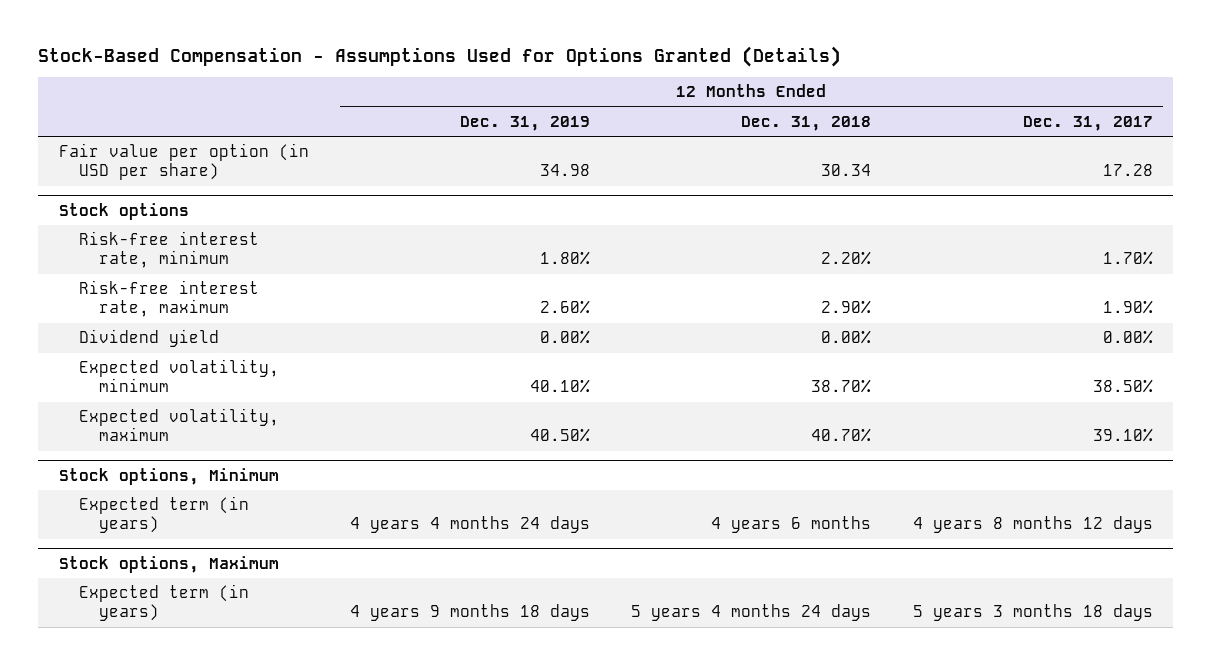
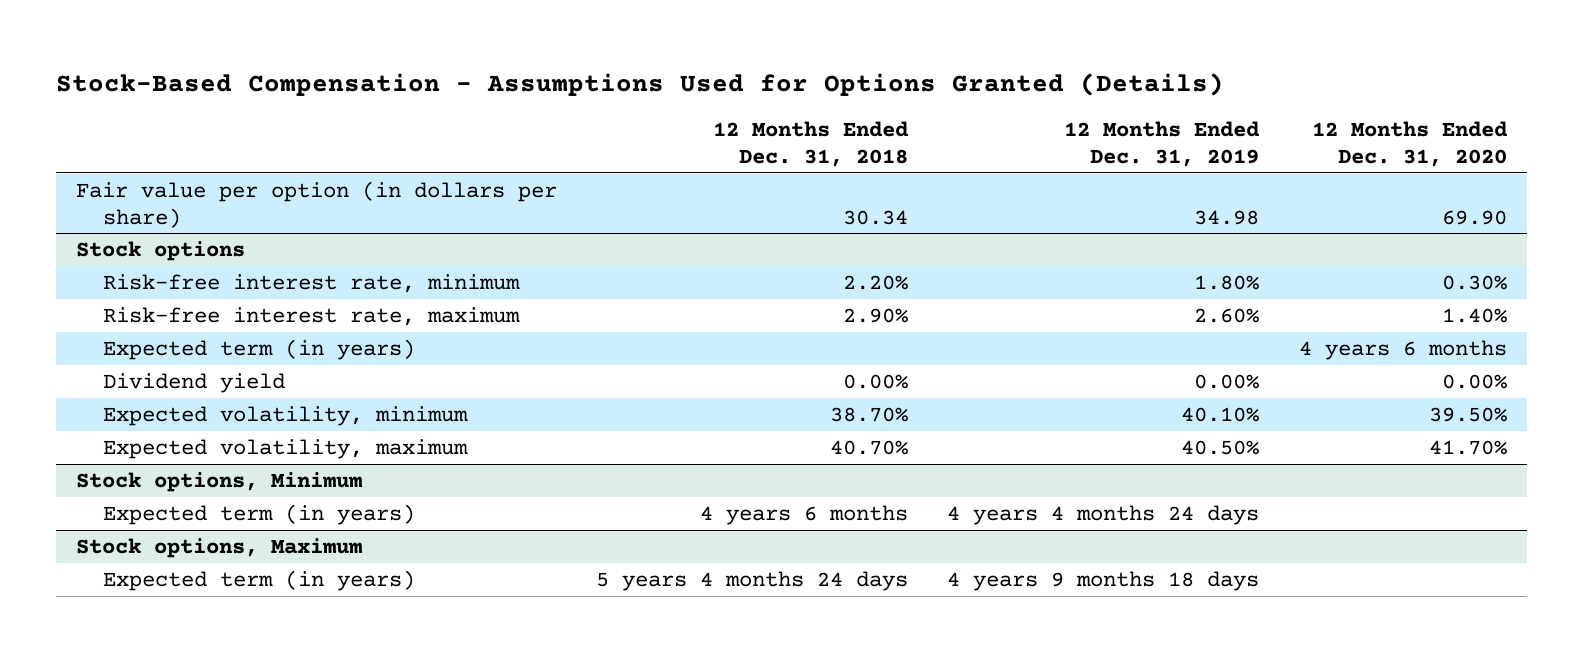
- | 12 Months Ended Dec. 31, 2019 | 12 Months Ended Dec. 31, 2018 | 12 Months Ended Dec. 31, 2017
+ | 12 Months Ended Dec. 31, 2018 | 12 Months Ended Dec. 31, 2019 | 12 Months Ended Dec. 31, 2020
- Fair value per option (in USD per share) | 34.98 | 30.34 | 17.28
+ Fair value per option (in dollars per share) | 30.34 | 34.98 | 69.90
@ Stock options
+ Expected term (in years) | | | 4 years 6 months

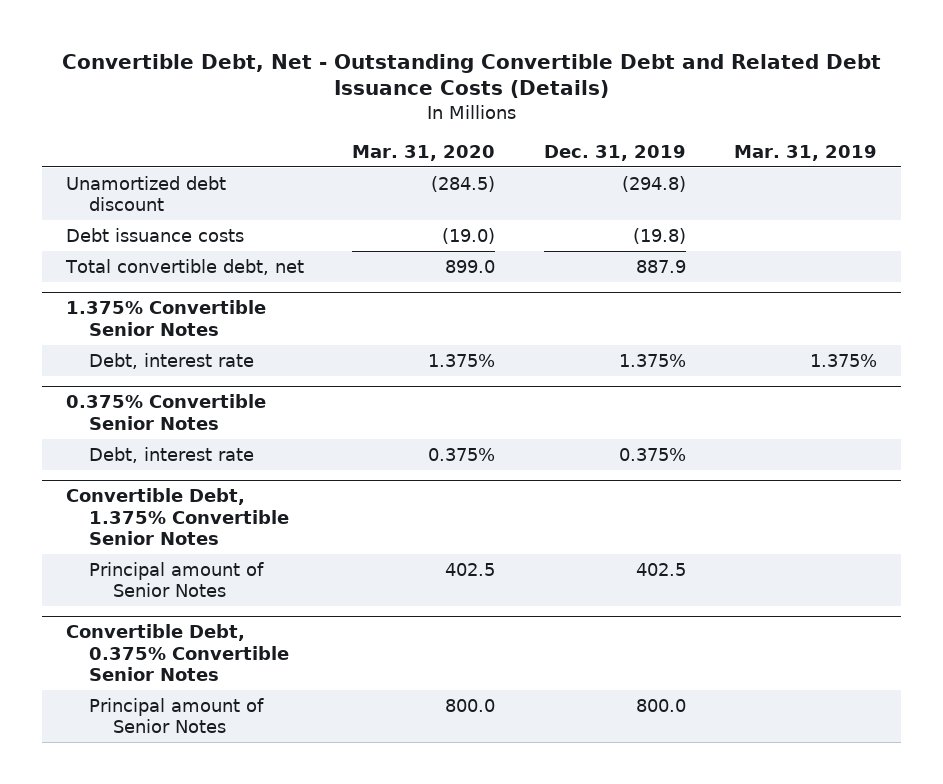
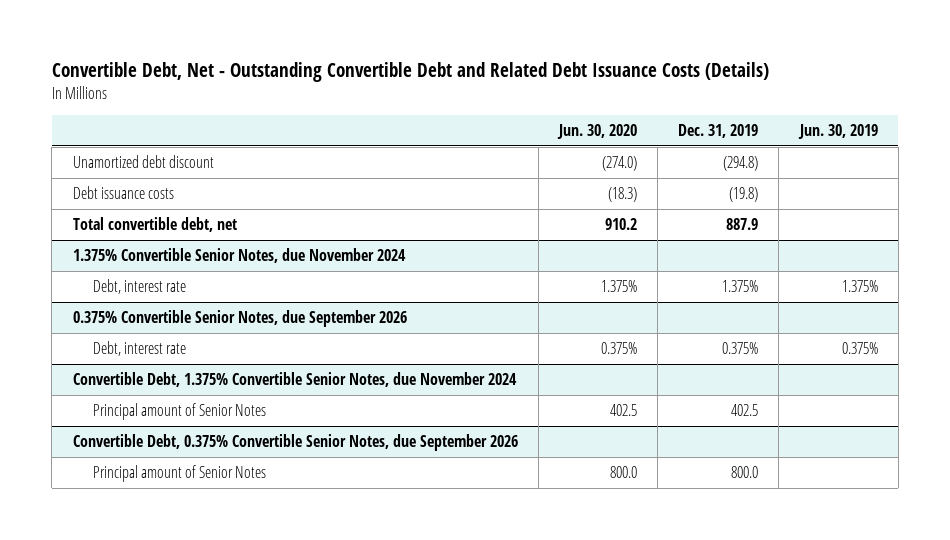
- | Mar. 31, 2020 | Dec. 31, 2019 | Mar. 31, 2019
+ | Jun. 30, 2020 | Dec. 31, 2019 | Jun. 30, 2019
- 1.375% Convertible Senior Notes
+ 1.375% Convertible Senior Notes, due November 2024
- 0.375% Convertible Senior Notes
+ 0.375% Convertible Senior Notes, due September 2026
- Convertible Debt, 1.375% Convertible Senior Notes
+ Convertible Debt, 1.375% Convertible Senior Notes, due November 2024
- Convertible Debt, 0.375% Convertible Senior Notes
+ Convertible Debt, 0.375% Convertible Senior Notes, due September 2026

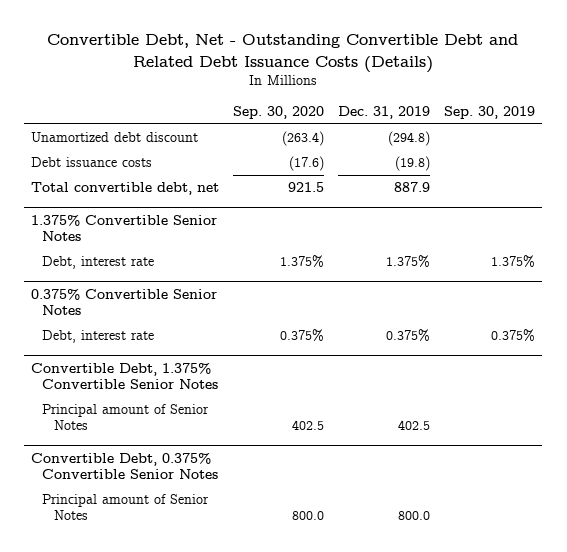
- | Jun. 30, 2020 | Dec. 31, 2019 | Jun. 30, 2019
+ | Sep. 30, 2020 | Dec. 31, 2019 | Sep. 30, 2019
- 1.375% Convertible Senior Notes, due November 2024
+ 1.375% Convertible Senior Notes
- 0.375% Convertible Senior Notes, due September 2026
+ 0.375% Convertible Senior Notes
- Convertible Debt, 1.375% Convertible Senior Notes, due November 2024
+ Convertible Debt, 1.375% Convertible Senior Notes
- Convertible Debt, 0.375% Convertible Senior Notes, due September 2026
+ Convertible Debt, 0.375% Convertible Senior Notes

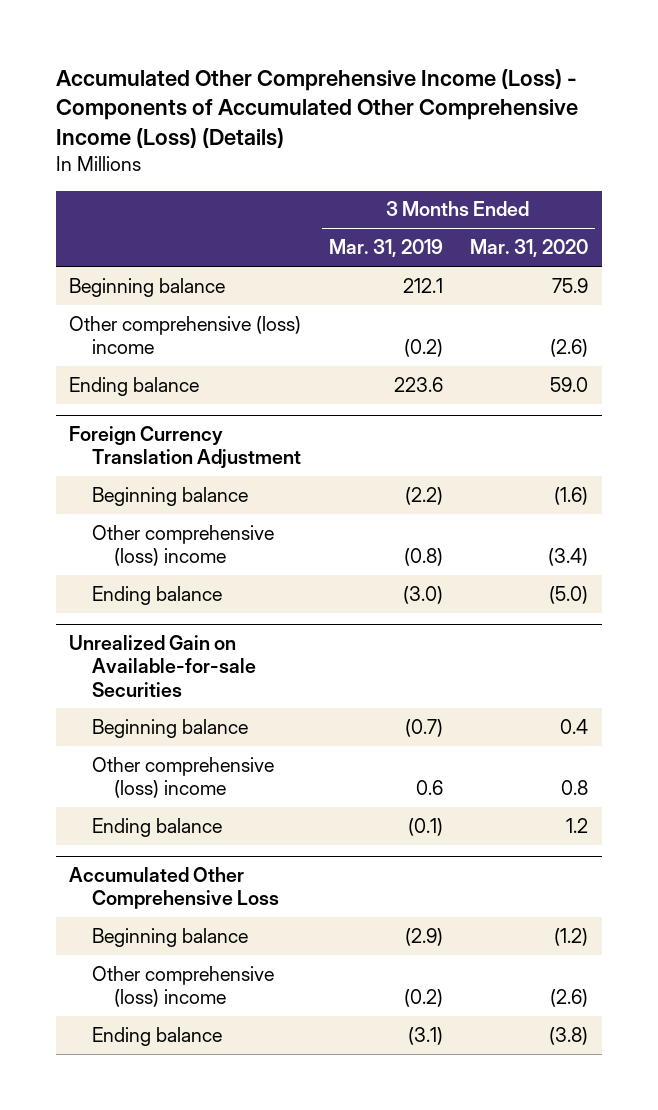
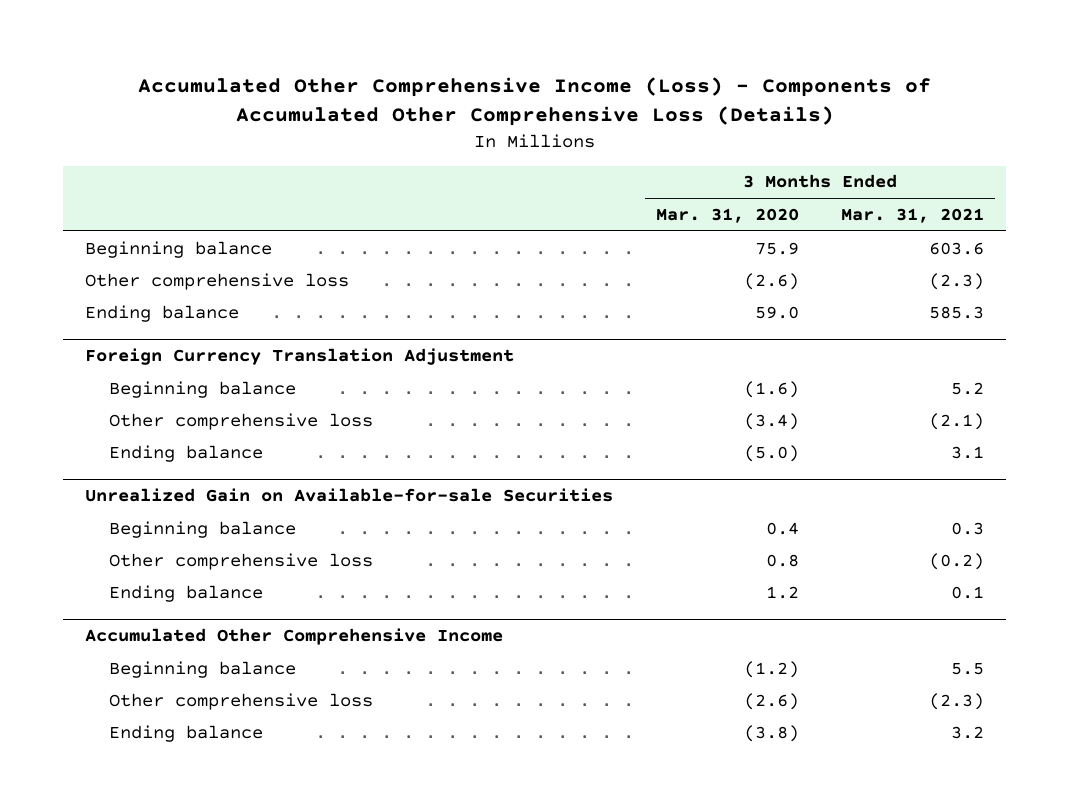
- Accumulated Other Comprehensive Income (Loss) - Components of Accumulated Other Comprehensive Income (Loss) (Details)
+ Accumulated Other Comprehensive Income (Loss) - Components of Accumulated Other Comprehensive Loss (Details)
- | 3 Months Ended Mar. 31, 2019 | 3 Months Ended Mar. 31, 2020
+ | 3 Months Ended Mar. 31, 2020 | 3 Months Ended Mar. 31, 2021
- Other comprehensive (loss) income | (0.2) | (2.6)
+ Other comprehensive loss | (2.6) | (2.3)
@ Foreign Currency Translation Adjustment
- Other comprehensive (loss) income | (0.8) | (3.4)
+ Other comprehensive loss | (3.4) | (2.1)
@ Unrealized Gain on Available-for-sale Securities
- Other comprehensive (loss) income | 0.6 | 0.8
+ Other comprehensive loss | 0.8 | (0.2)
- Accumulated Other Comprehensive Loss
+ Accumulated Other Comprehensive Income
- Other comprehensive (loss) income | (0.2) | (2.6)
+ Other comprehensive loss | (2.6) | (2.3)

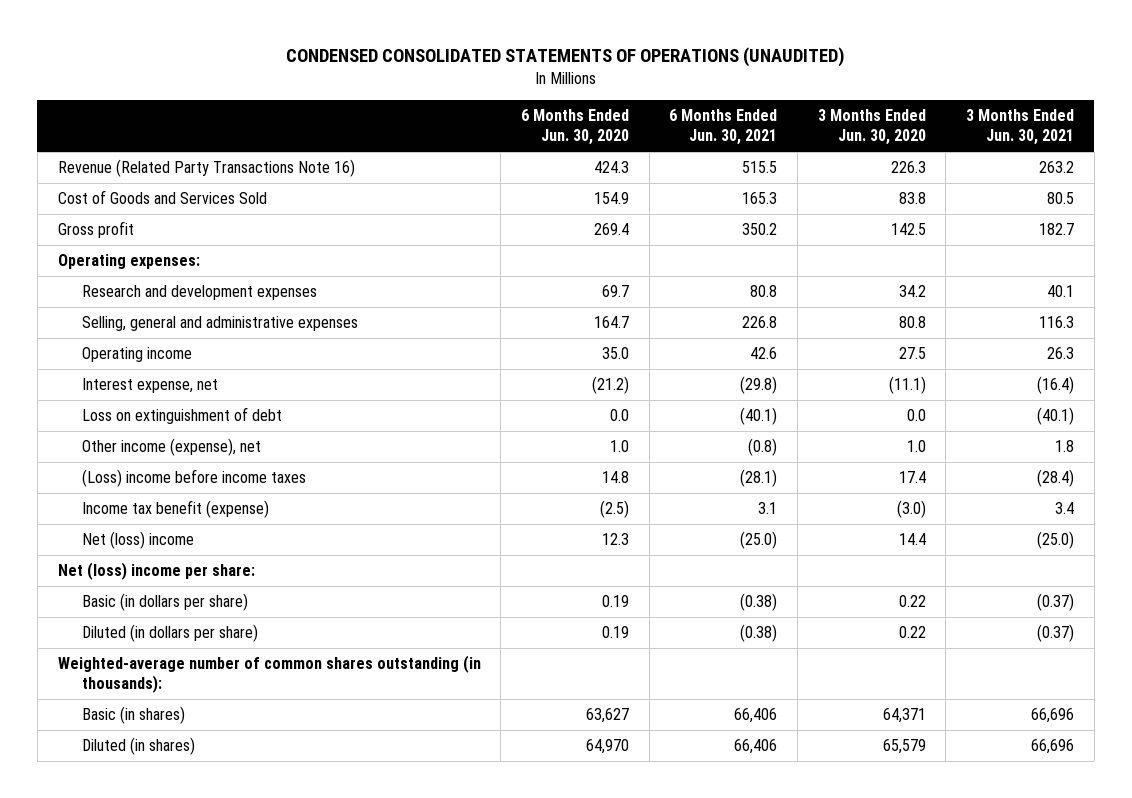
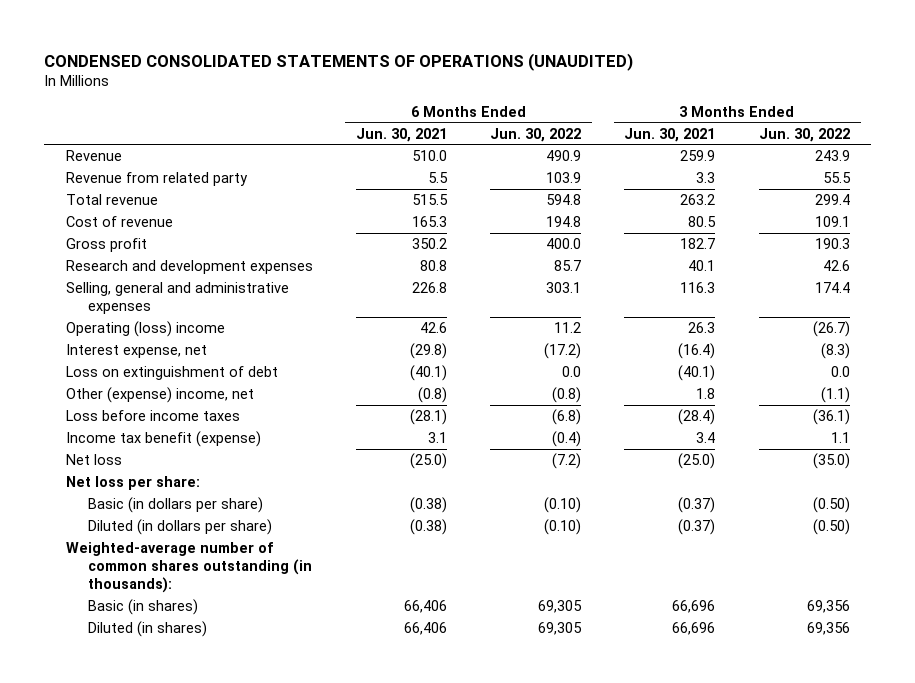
- | 6 Months Ended Jun. 30, 2020 | 6 Months Ended Jun. 30, 2021 | 3 Months Ended Jun. 30, 2020 | 3 Months Ended Jun. 30, 2021
+ | 6 Months Ended Jun. 30, 2021 | 6 Months Ended Jun. 30, 2022 | 3 Months Ended Jun. 30, 2021 | 3 Months Ended Jun. 30, 2022
- Revenue (Related Party Transactions Note 16) | 424.3 | 515.5 | 226.3 | 263.2
- Cost of Goods and Services Sold | 154.9 | 165.3 | 83.8 | 80.5
+ Revenue | 510.0 | 490.9 | 259.9 | 243.9
+ Revenue from related party | 5.5 | 103.9 | 3.3 | 55.5
+ Total revenue | 515.5 | 594.8 | 263.2 | 299.4
+ Cost of revenue | 165.3 | 194.8 | 80.5 | 109.1
- Operating expenses:
- Operating income | 35.0 | 42.6 | 27.5 | 26.3
+ Operating (loss) income | 42.6 | 11.2 | 26.3 | (26.7)
- Other income (expense), net | 1.0 | (0.8) | 1.0 | 1.8
- (Loss) income before income taxes | 14.8 | (28.1) | 17.4 | (28.4)
+ Other (expense) income, net | (0.8) | (0.8) | 1.8 | (1.1)
+ Loss before income taxes | (28.1) | (6.8) | (28.4) | (36.1)
- Net (loss) income | 12.3 | (25.0) | 14.4 | (25.0)
- Net (loss) income per share:
+ Net loss | (25.0) | (7.2) | (25.0) | (35.0)
+ Net loss per share:

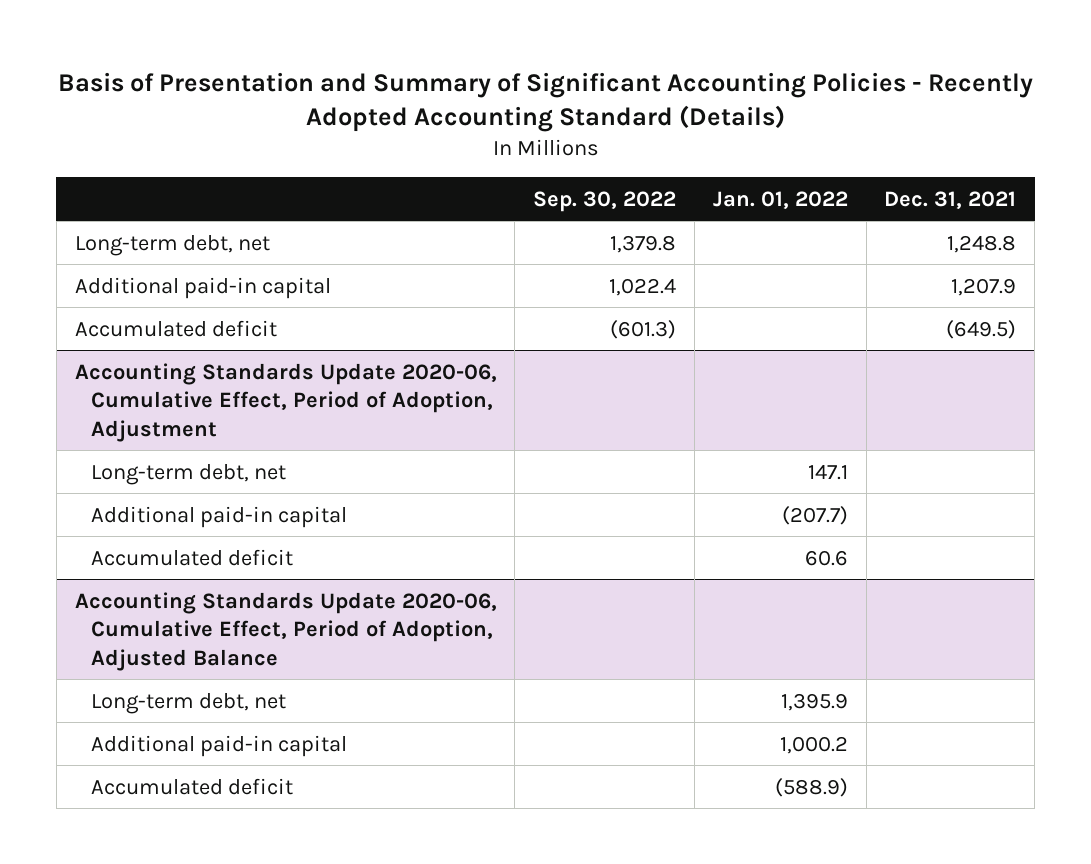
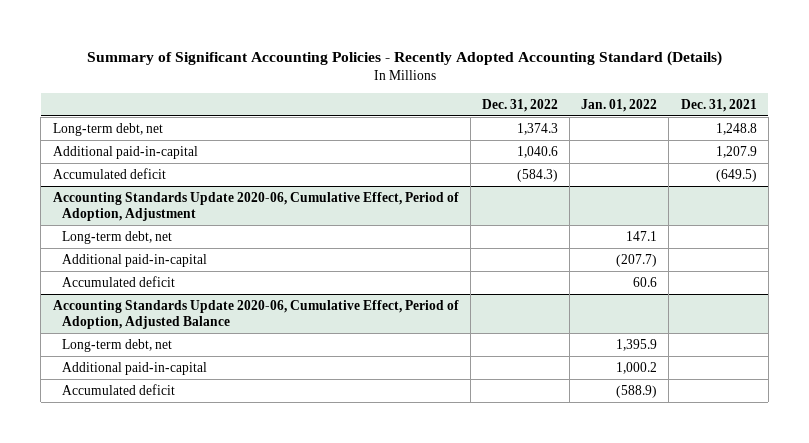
- Basis of Presentation and Summary of Significant Accounting Policies - Recently Adopted Accounting Standard (Details)
+ Summary of Significant Accounting Policies - Recently Adopted Accounting Standard (Details)
- | Sep. 30, 2022 | Jan. 01, 2022 | Dec. 31, 2021
+ | Dec. 31, 2022 | Jan. 01, 2022 | Dec. 31, 2021
- Additional paid-in capital | 1,022.4 | | 1,207.9
+ Additional paid-in-capital | 1,040.6 | | 1,207.9
@ Accounting Standards Update 2020-06, Cumulative Effect, Period of Adoption, Adjustment
- Additional paid-in capital | | (207.7) |
+ Additional paid-in-capital | | (207.7) |
@ Accounting Standards Update 2020-06, Cumulative Effect, Period of Adoption, Adjusted Balance
- Additional paid-in capital | | 1,000.2 |
+ Additional paid-in-capital | | 1,000.2 |

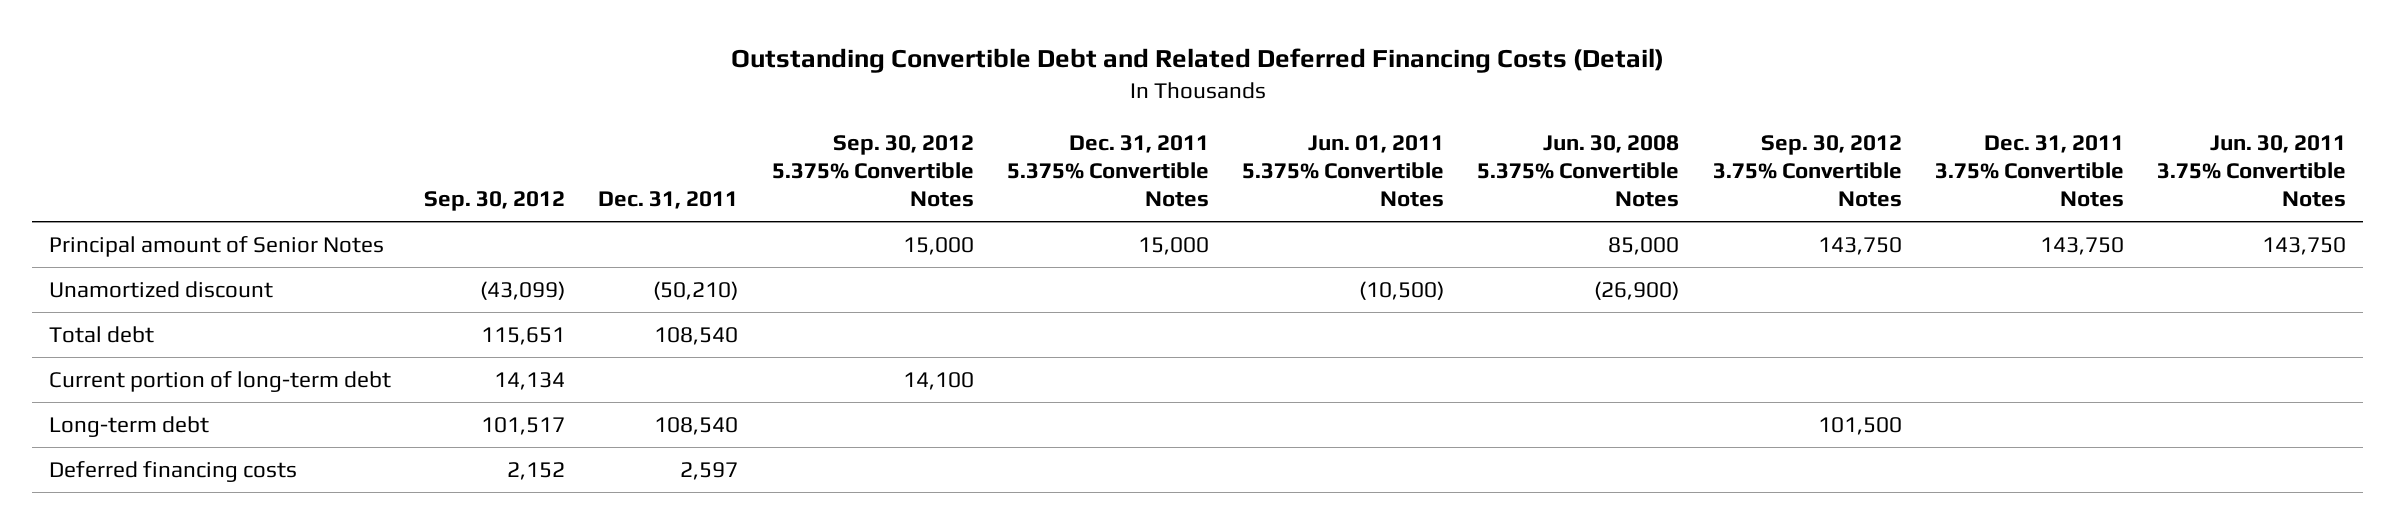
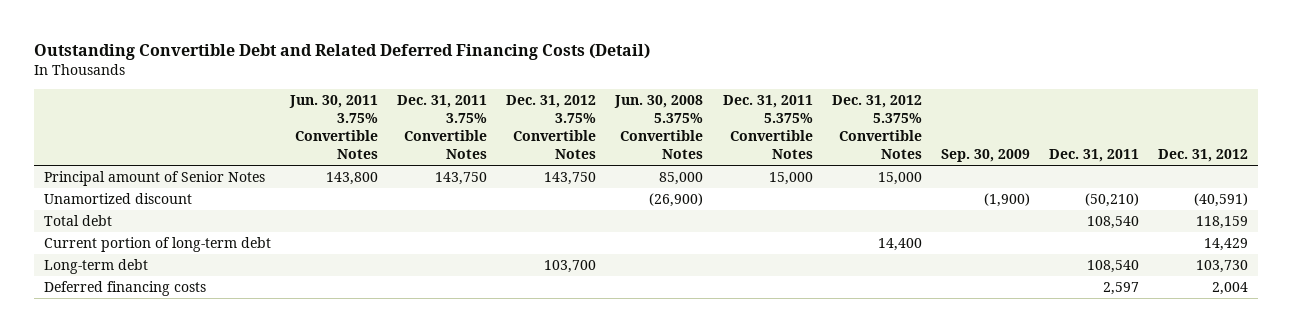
- | Sep. 30, 2012 | Dec. 31, 2011 | Sep. 30, 2012 5.375% Convertible Notes | Dec. 31, 2011 5.375% Convertible Notes | Jun. 01, 2011 5.375% Convertible Notes | Jun. 30, 2008 5.375% Convertible Notes | Sep. 30, 2012 3.75% Convertible Notes | Dec. 31, 2011 3.75% Convertible Notes | Jun. 30, 2011 3.75% Convertible Notes
+ | Jun. 30, 2011 3.75% Convertible Notes | Dec. 31, 2011 3.75% Convertible Notes | Dec. 31, 2012 3.75% Convertible Notes | Jun. 30, 2008 5.375% Convertible Notes | Dec. 31, 2011 5.375% Convertible Notes | Dec. 31, 2012 5.375% Convertible Notes | Sep. 30, 2009 | Dec. 31, 2011 | Dec. 31, 2012
- Principal amount of Senior Notes | | | 15,000 | 15,000 | | 85,000 | 143,750 | 143,750 | 143,750
+ Principal amount of Senior Notes | 143,800 | 143,750 | 143,750 | 85,000 | 15,000 | 15,000 | | |

